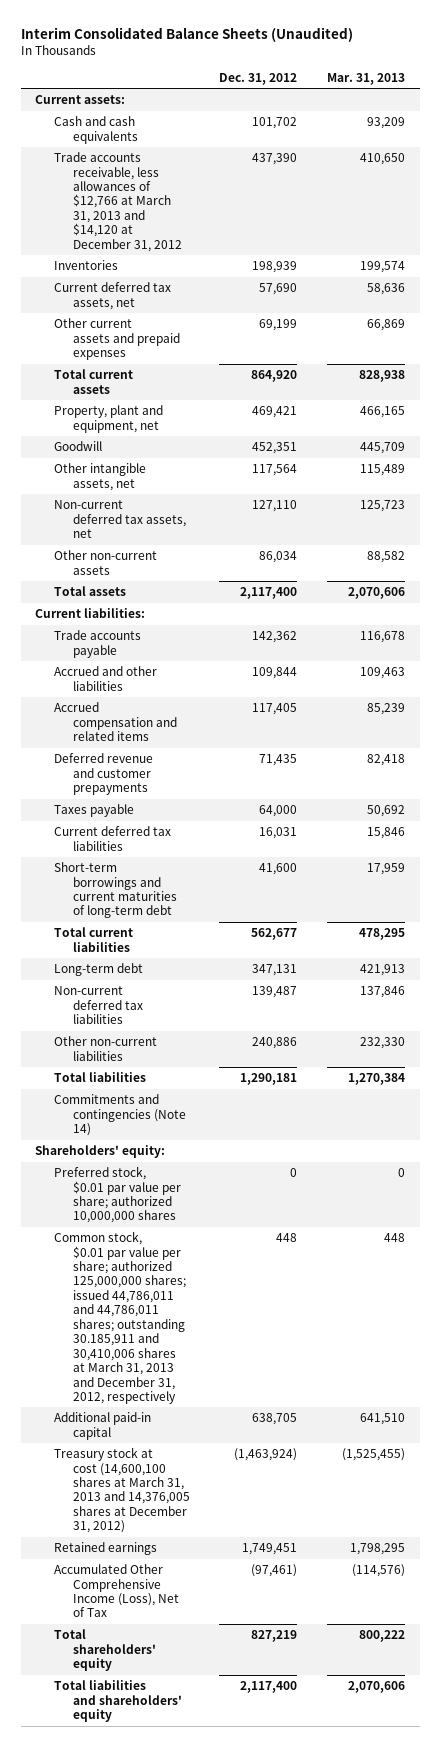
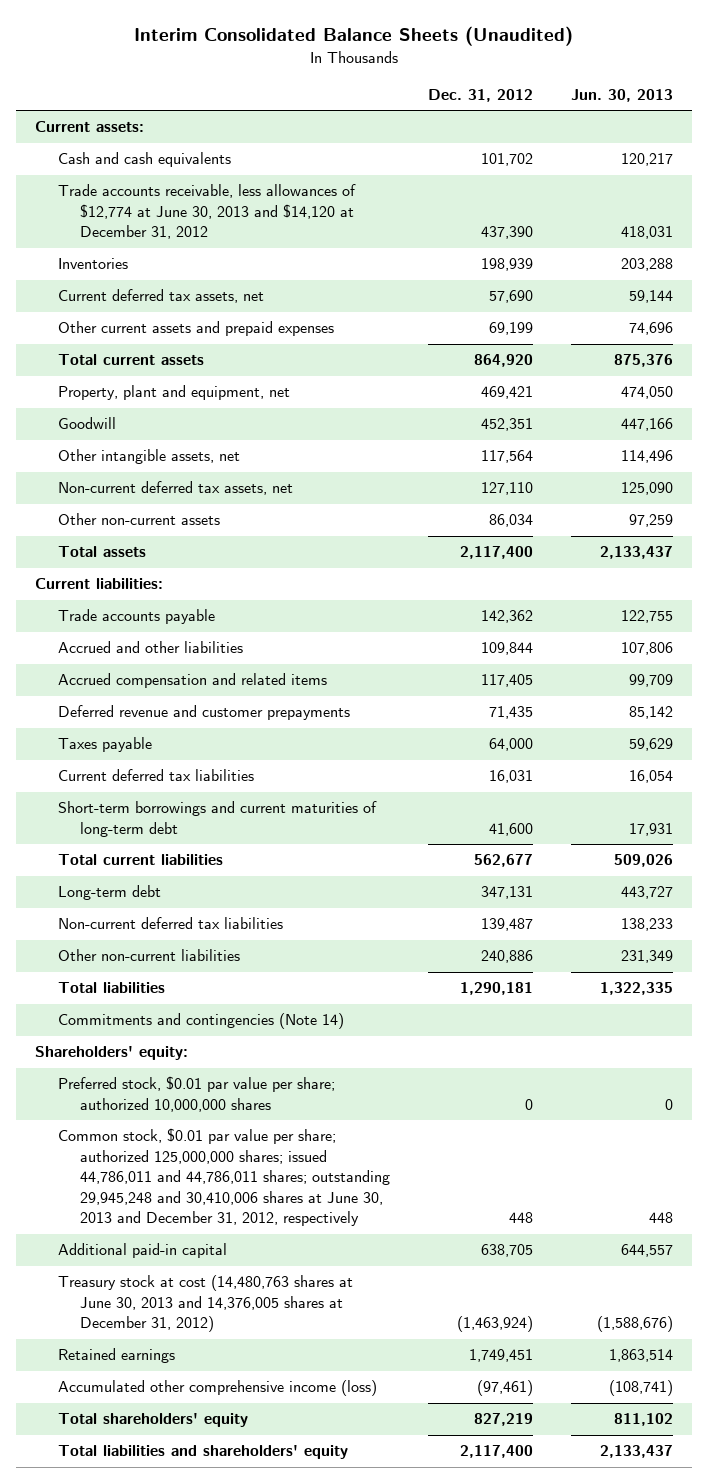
- | Dec. 31, 2012 | Mar. 31, 2013
+ | Dec. 31, 2012 | Jun. 30, 2013
- Trade accounts receivable, less allowances of $12,766 at March 31, 2013 and $14,120 at December 31, 2012 | 437,390 | 410,650
+ Trade accounts receivable, less allowances of $12,774 at June 30, 2013 and $14,120 at December 31, 2012 | 437,390 | 418,031
- Common stock, $0.01 par value per share; authorized 125,000,000 shares; issued 44,786,011 and 44,786,011 shares; outstanding 30.185,911 and 30,410,006 shares at March 31, 2013 and December 31, 2012, respectively | 448 | 448
+ Common stock, $0.01 par value per share; authorized 125,000,000 shares; issued 44,786,011 and 44,786,011 shares; outstanding 29,945,248 and 30,410,006 shares at June 30, 2013 and December 31, 2012, respectively | 448 | 448
- Treasury stock at cost (14,600,100 shares at March 31, 2013 and 14,376,005 shares at December 31, 2012) | (1,463,924) | (1,525,455)
+ Treasury stock at cost (14,480,763 shares at June 30, 2013 and 14,376,005 shares at December 31, 2012) | (1,463,924) | (1,588,676)
- Accumulated Other Comprehensive Income (Loss), Net of Tax | (97,461) | (114,576)
+ Accumulated other comprehensive income (loss) | (97,461) | (108,741)

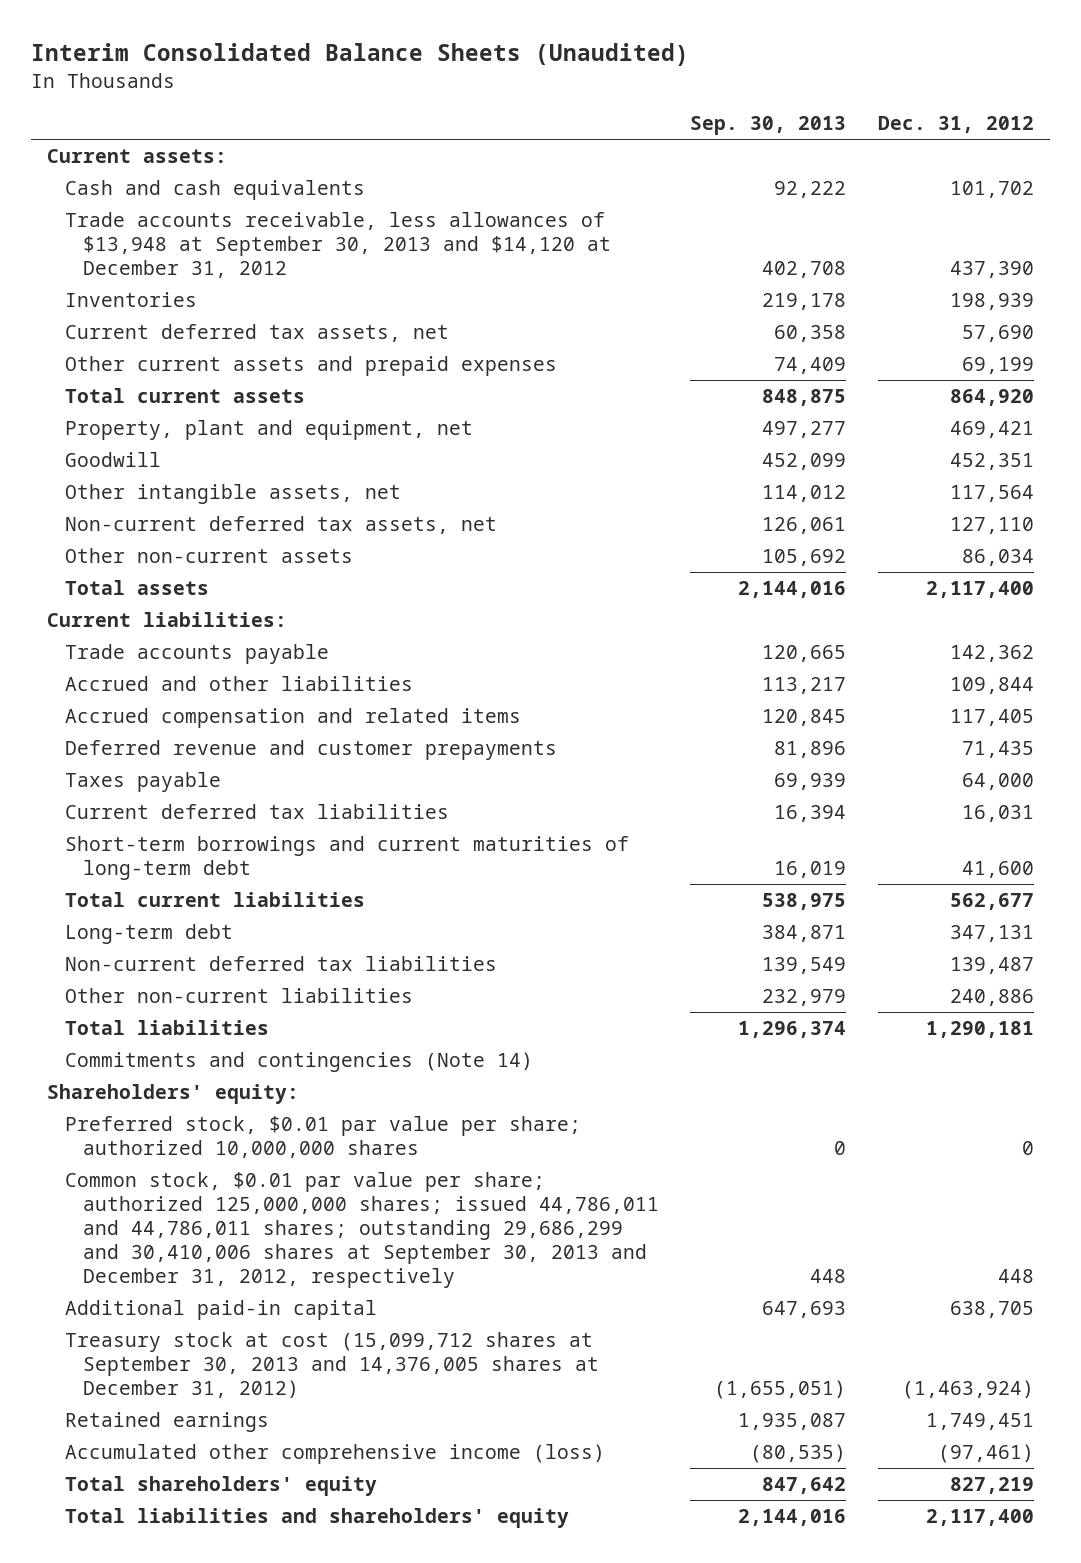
- | Dec. 31, 2012 | Jun. 30, 2013
+ | Sep. 30, 2013 | Dec. 31, 2012
- Trade accounts receivable, less allowances of $12,774 at June 30, 2013 and $14,120 at December 31, 2012 | 437,390 | 418,031
+ Trade accounts receivable, less allowances of $13,948 at September 30, 2013 and $14,120 at December 31, 2012 | 402,708 | 437,390
- Common stock, $0.01 par value per share; authorized 125,000,000 shares; issued 44,786,011 and 44,786,011 shares; outstanding 29,945,248 and 30,410,006 shares at June 30, 2013 and December 31, 2012, respectively | 448 | 448
+ Common stock, $0.01 par value per share; authorized 125,000,000 shares; issued 44,786,011 and 44,786,011 shares; outstanding 29,686,299 and 30,410,006 shares at September 30, 2013 and December 31, 2012, respectively | 448 | 448
- Treasury stock at cost (14,480,763 shares at June 30, 2013 and 14,376,005 shares at December 31, 2012) | (1,463,924) | (1,588,676)
+ Treasury stock at cost (15,099,712 shares at September 30, 2013 and 14,376,005 shares at December 31, 2012) | (1,655,051) | (1,463,924)

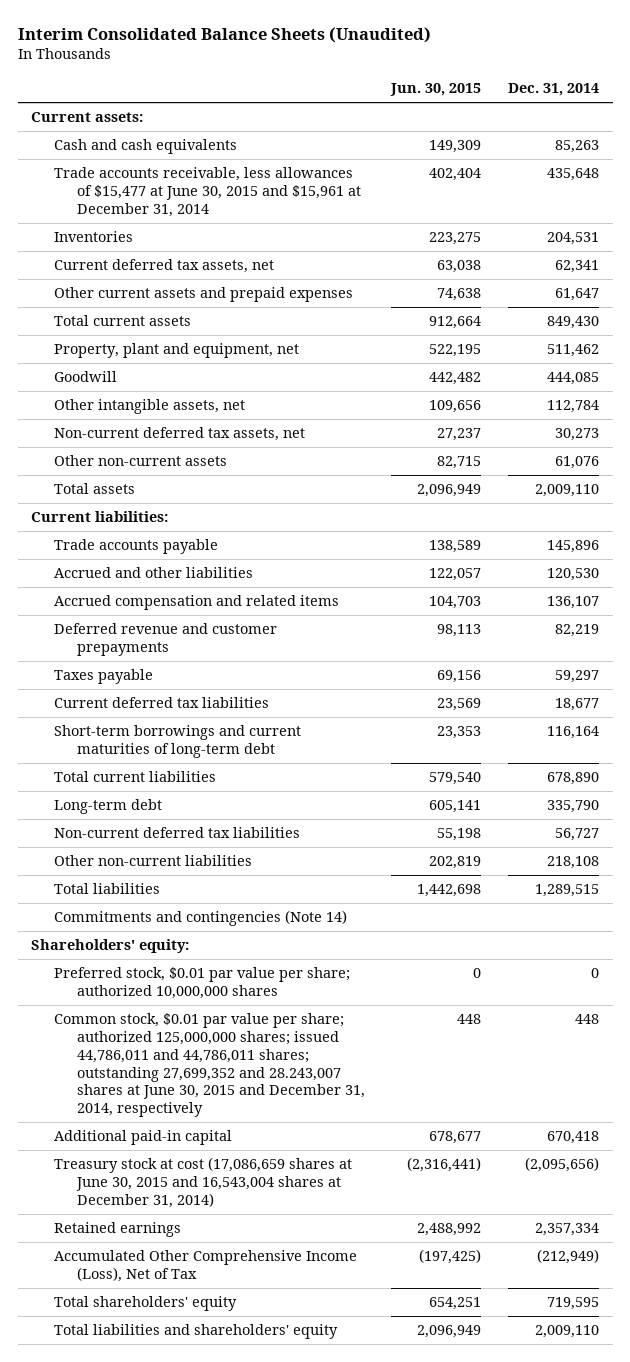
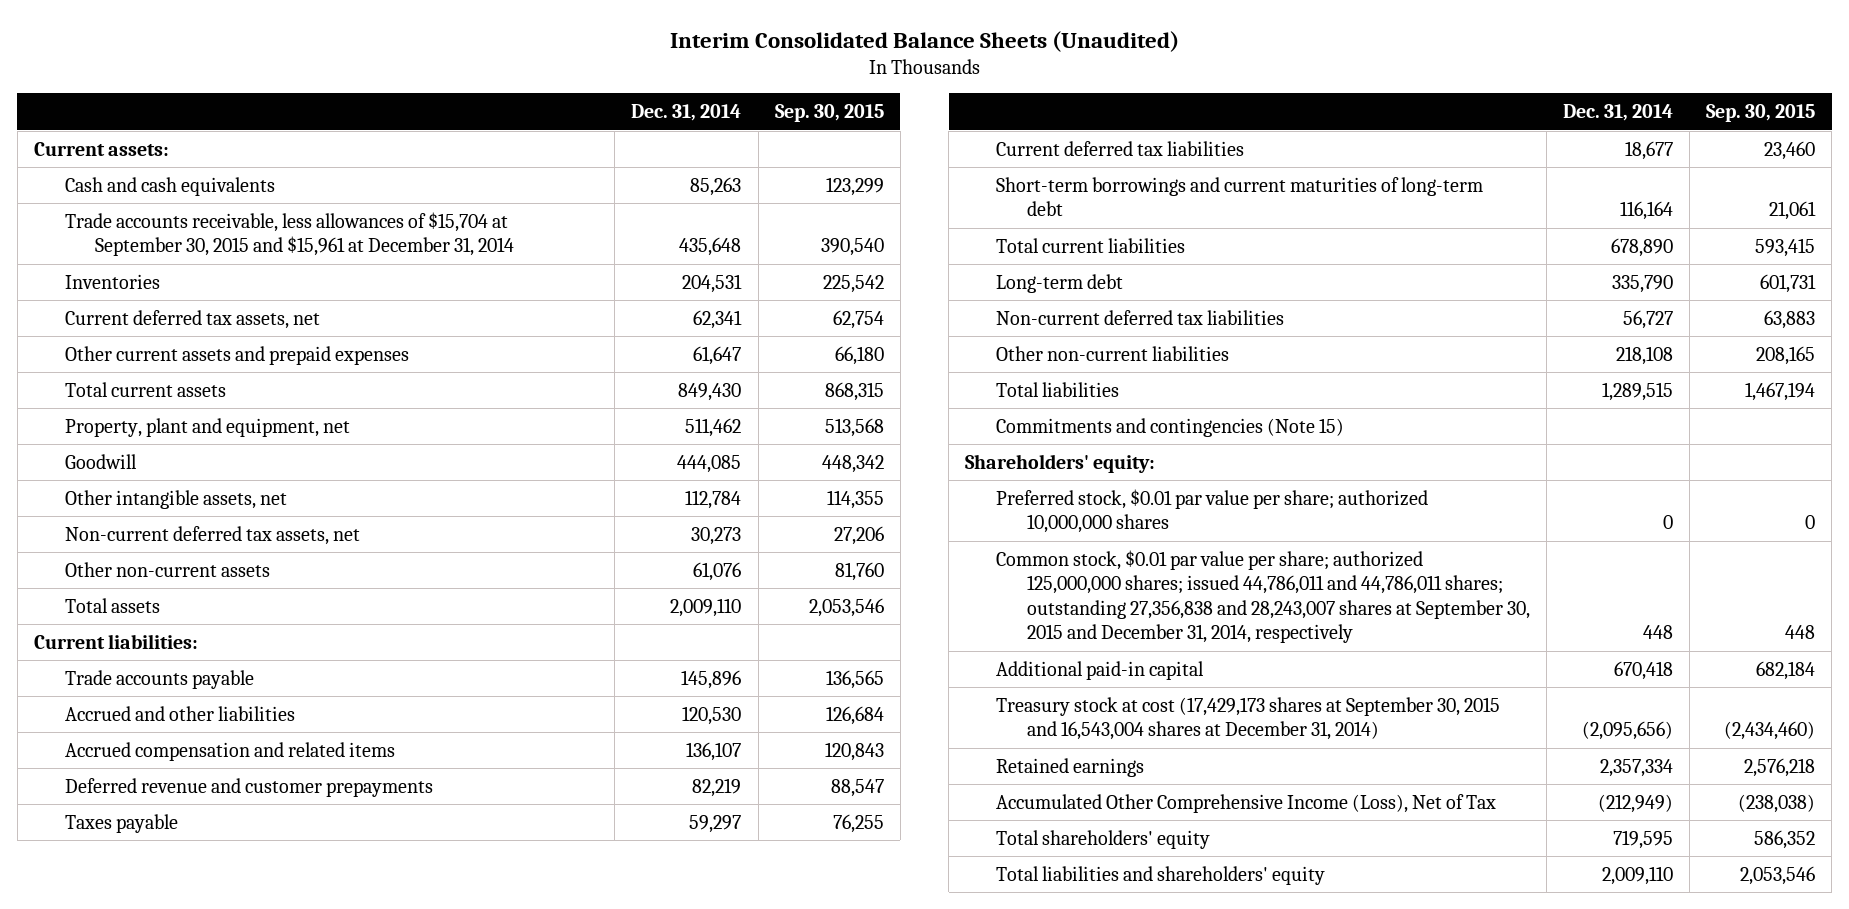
- | Jun. 30, 2015 | Dec. 31, 2014
+ | Dec. 31, 2014 | Sep. 30, 2015
- Trade accounts receivable, less allowances of $15,477 at June 30, 2015 and $15,961 at December 31, 2014 | 402,404 | 435,648
+ Trade accounts receivable, less allowances of $15,704 at September 30, 2015 and $15,961 at December 31, 2014 | 435,648 | 390,540
- Commitments and contingencies (Note 14)
+ Commitments and contingencies (Note 15)
- Common stock, $0.01 par value per share; authorized 125,000,000 shares; issued 44,786,011 and 44,786,011 shares; outstanding 27,699,352 and 28.243,007 shares at June 30, 2015 and December 31, 2014, respectively | 448 | 448
+ Common stock, $0.01 par value per share; authorized 125,000,000 shares; issued 44,786,011 and 44,786,011 shares; outstanding 27,356,838 and 28,243,007 shares at September 30, 2015 and December 31, 2014, respectively | 448 | 448
- Treasury stock at cost (17,086,659 shares at June 30, 2015 and 16,543,004 shares at December 31, 2014) | (2,316,441) | (2,095,656)
+ Treasury stock at cost (17,429,173 shares at September 30, 2015 and 16,543,004 shares at December 31, 2014) | (2,095,656) | (2,434,460)

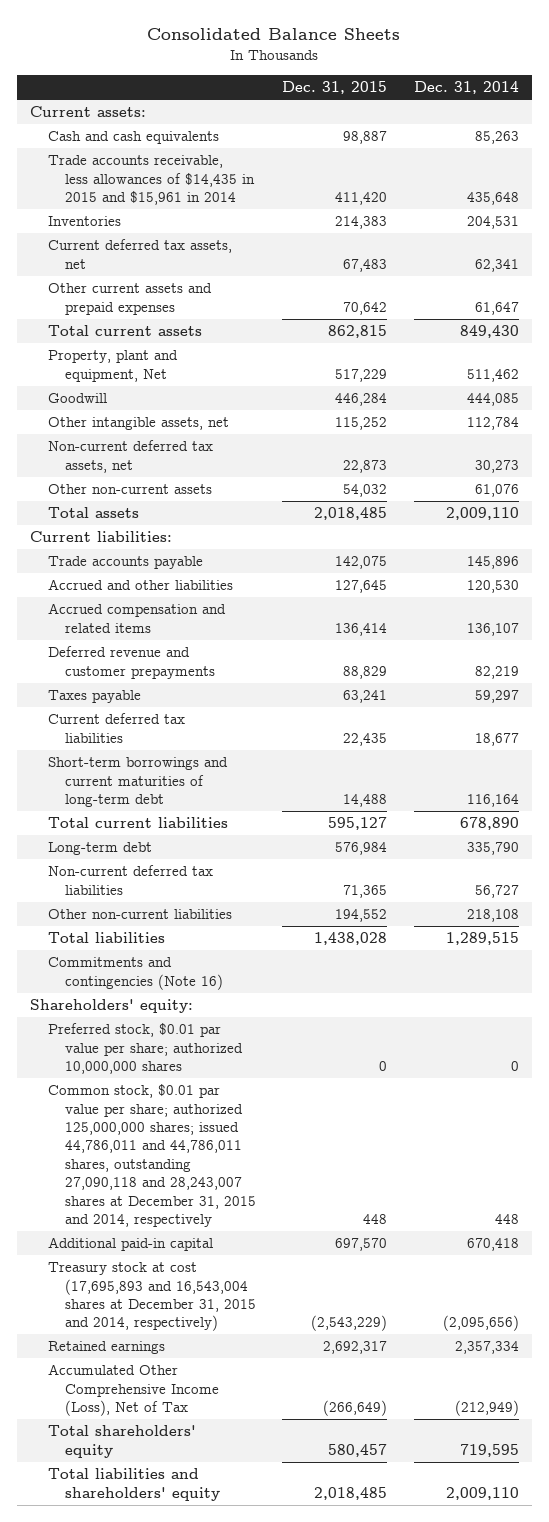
- Interim Consolidated Balance Sheets (Unaudited)
+ Consolidated Balance Sheets
- | Dec. 31, 2014 | Sep. 30, 2015
+ | Dec. 31, 2015 | Dec. 31, 2014
- Trade accounts receivable, less allowances of $15,704 at September 30, 2015 and $15,961 at December 31, 2014 | 435,648 | 390,540
+ Trade accounts receivable, less allowances of $14,435 in 2015 and $15,961 in 2014 | 411,420 | 435,648
- Property, plant and equipment, net | 511,462 | 513,568
+ Property, plant and equipment, Net | 517,229 | 511,462
- Commitments and contingencies (Note 15)
+ Commitments and contingencies (Note 16)
- Common stock, $0.01 par value per share; authorized 125,000,000 shares; issued 44,786,011 and 44,786,011 shares; outstanding 27,356,838 and 28,243,007 shares at September 30, 2015 and December 31, 2014, respectively | 448 | 448
+ Common stock, $0.01 par value per share; authorized 125,000,000 shares; issued 44,786,011 and 44,786,011 shares, outstanding 27,090,118 and 28,243,007 shares at December 31, 2015 and 2014, respectively | 448 | 448
- Treasury stock at cost (17,429,173 shares at September 30, 2015 and 16,543,004 shares at December 31, 2014) | (2,095,656) | (2,434,460)
+ Treasury stock at cost (17,695,893 and 16,543,004 shares at December 31, 2015 and 2014, respectively) | (2,543,229) | (2,095,656)

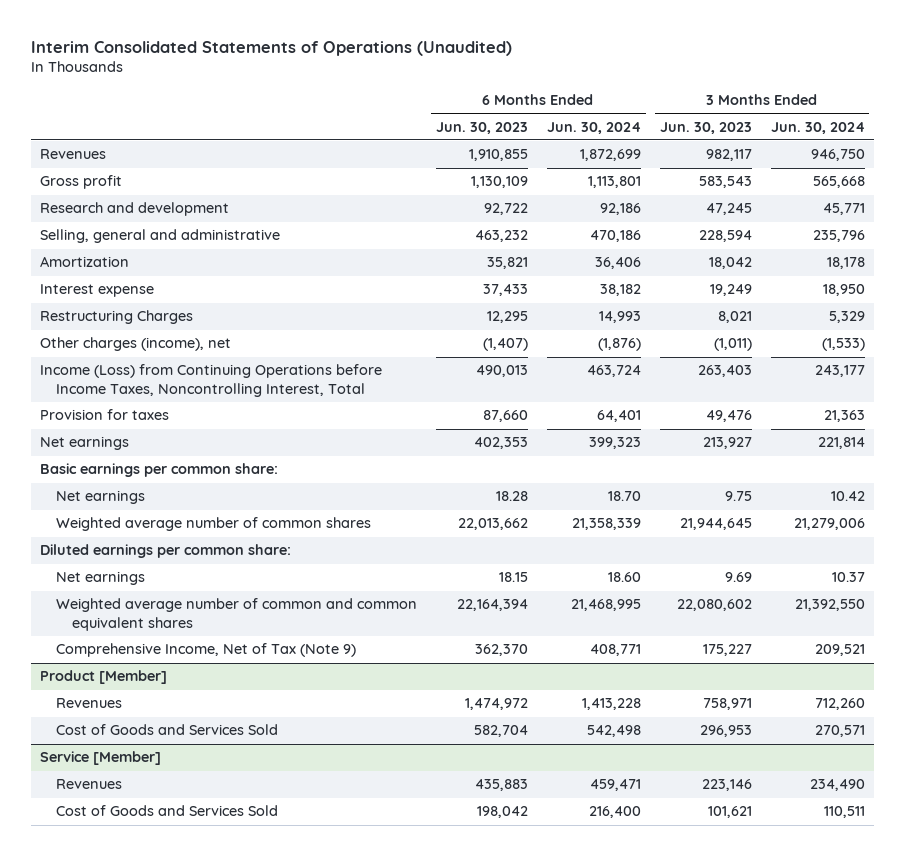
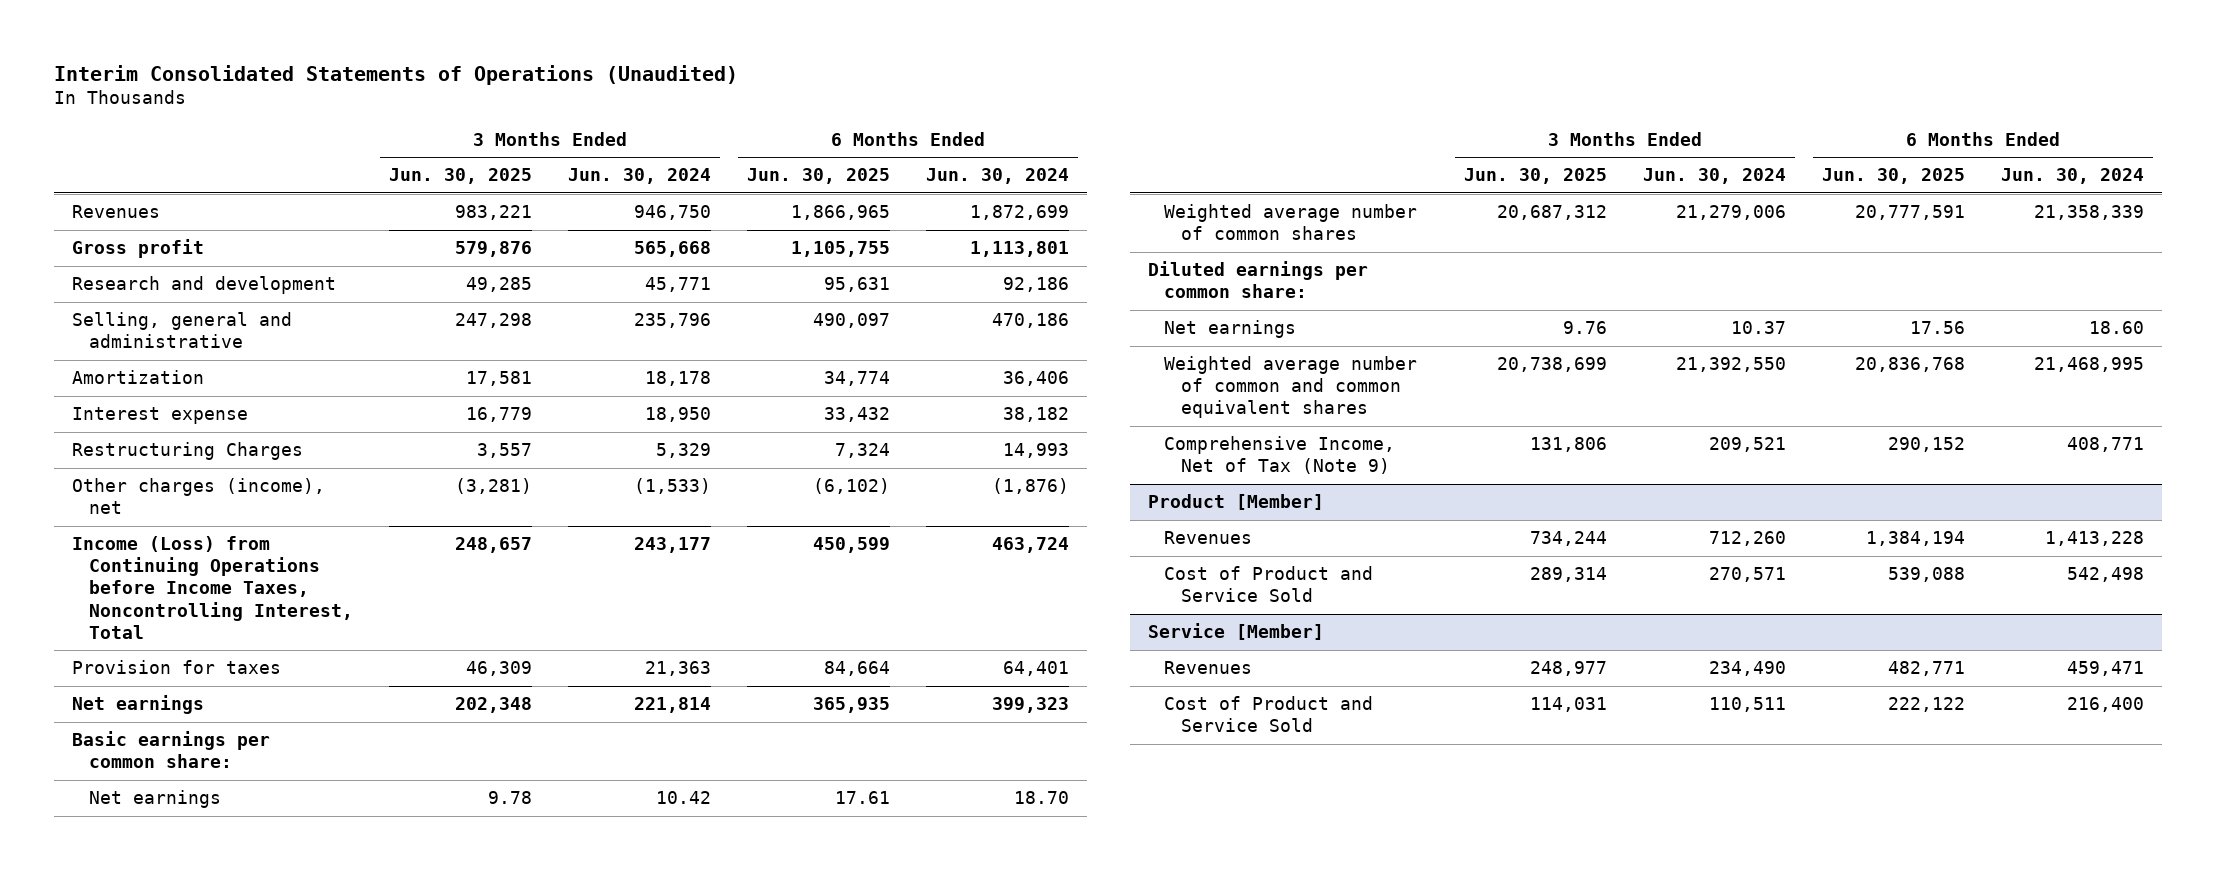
- | 6 Months Ended Jun. 30, 2023 | 6 Months Ended Jun. 30, 2024 | 3 Months Ended Jun. 30, 2023 | 3 Months Ended Jun. 30, 2024
+ | 3 Months Ended Jun. 30, 2025 | 3 Months Ended Jun. 30, 2024 | 6 Months Ended Jun. 30, 2025 | 6 Months Ended Jun. 30, 2024
@ Product [Member]
- Cost of Goods and Services Sold | 582,704 | 542,498 | 296,953 | 270,571
+ Cost of Product and Service Sold | 289,314 | 270,571 | 539,088 | 542,498
@ Service [Member]
- Cost of Goods and Services Sold | 198,042 | 216,400 | 101,621 | 110,511
+ Cost of Product and Service Sold | 114,031 | 110,511 | 222,122 | 216,400

